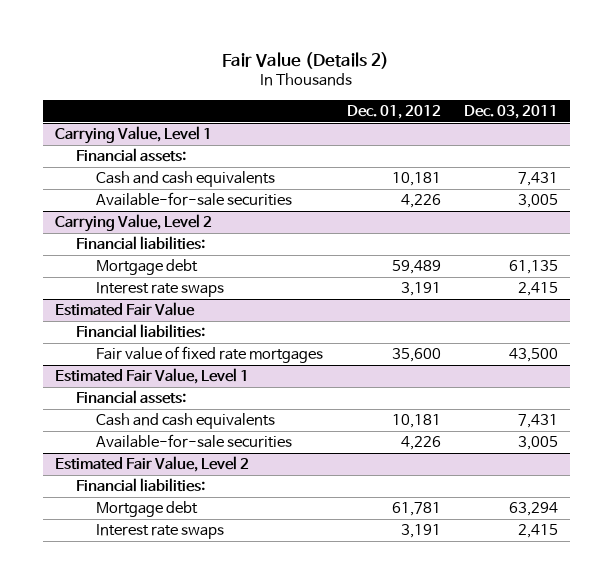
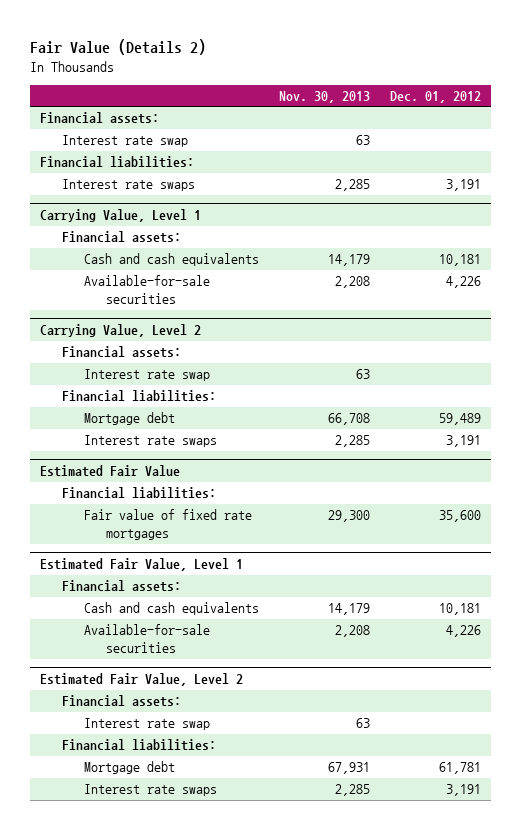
- | Dec. 01, 2012 | Dec. 03, 2011
+ | Nov. 30, 2013 | Dec. 01, 2012
+ Financial assets:
+ Interest rate swap | 63 |
+ Financial liabilities:
+ Interest rate swaps | 2,285 | 3,191
@ Carrying Value, Level 2
+ Financial assets:
+ Interest rate swap | 63 |
@ Estimated Fair Value, Level 2
+ Financial assets:
+ Interest rate swap | 63 |

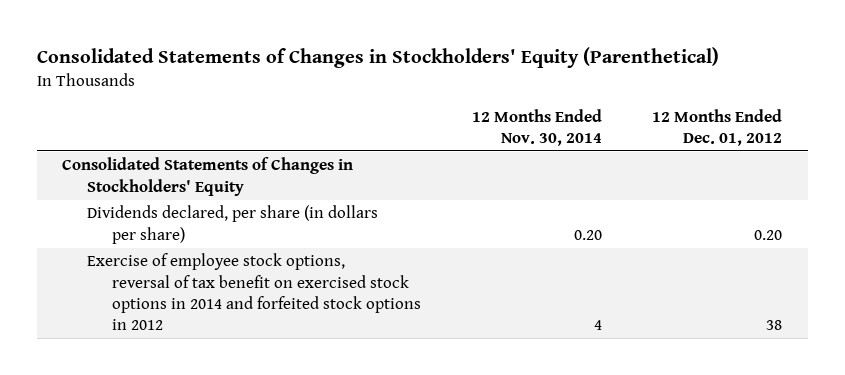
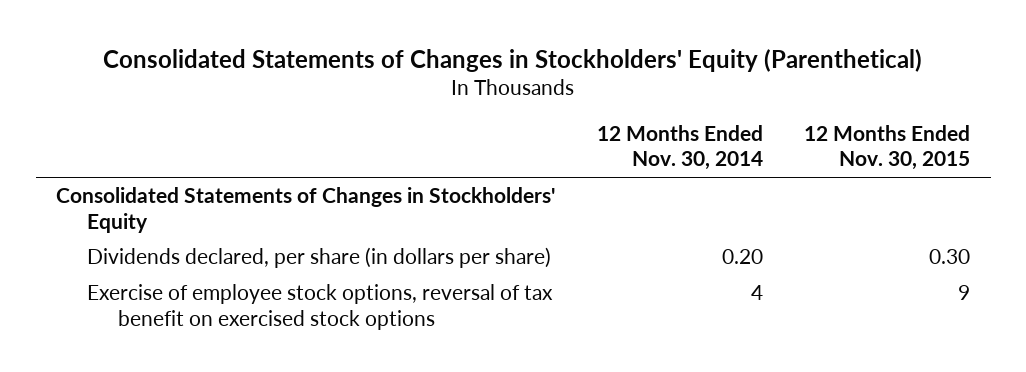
- | 12 Months Ended Nov. 30, 2014 | 12 Months Ended Dec. 01, 2012
+ | 12 Months Ended Nov. 30, 2014 | 12 Months Ended Nov. 30, 2015
- Exercise of employee stock options, reversal of tax benefit on exercised stock options in 2014 and forfeited stock options in 2012 | 4 | 38
+ Exercise of employee stock options, reversal of tax benefit on exercised stock options | 4 | 9

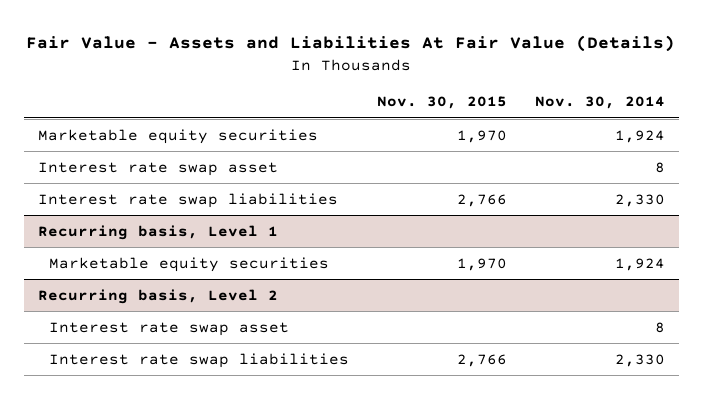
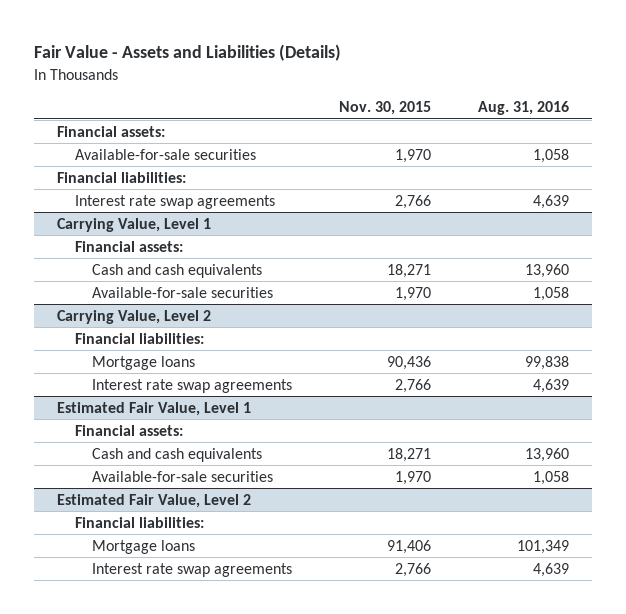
- Fair Value - Assets and Liabilities At Fair Value (Details)
+ Fair Value - Assets and Liabilities (Details)
- | Nov. 30, 2015 | Nov. 30, 2014
+ | Nov. 30, 2015 | Aug. 31, 2016
- Marketable equity securities | 1,970 | 1,924
- Interest rate swap asset | | 8
- Interest rate swap liabilities | 2,766 | 2,330
- Recurring basis, Level 1
- Marketable equity securities | 1,970 | 1,924
- Recurring basis, Level 2
- Interest rate swap asset | | 8
- Interest rate swap liabilities | 2,766 | 2,330
+ Financial assets:
+ Available-for-sale securities | 1,970 | 1,058
+ Financial liabilities:
+ Interest rate swap agreements | 2,766 | 4,639
+ Carrying Value, Level 1
+ Financial assets:
+ Cash and cash equivalents | 18,271 | 13,960
+ Available-for-sale securities | 1,970 | 1,058
+ Carrying Value, Level 2
+ Financial liabilities:
+ Mortgage loans | 90,436 | 99,838
+ Interest rate swap agreements | 2,766 | 4,639
+ Estimated Fair Value, Level 1
+ Financial assets:
+ Cash and cash equivalents | 18,271 | 13,960
+ Available-for-sale securities | 1,970 | 1,058
+ Estimated Fair Value, Level 2
+ Financial liabilities:
+ Mortgage loans | 91,406 | 101,349
+ Interest rate swap agreements | 2,766 | 4,639

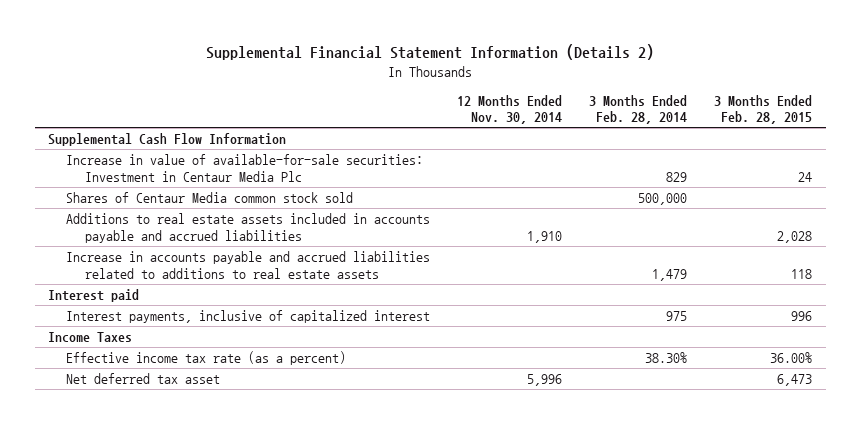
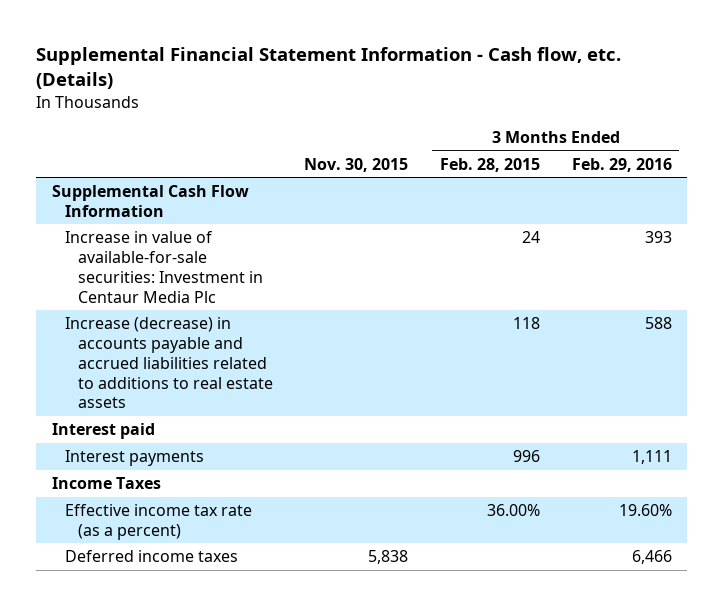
- Supplemental Financial Statement Information (Details 2)
+ Supplemental Financial Statement Information - Cash flow, etc. (Details)
- | 12 Months Ended Nov. 30, 2014 | 3 Months Ended Feb. 28, 2014 | 3 Months Ended Feb. 28, 2015
+ | Nov. 30, 2015 | 3 Months Ended Feb. 28, 2015 | 3 Months Ended Feb. 29, 2016
- Shares of Centaur Media common stock sold | | 500,000 |
- Additions to real estate assets included in accounts payable and accrued liabilities | 1,910 | | 2,028
- Increase in accounts payable and accrued liabilities related to additions to real estate assets | | 1,479 | 118
+ Increase (decrease) in accounts payable and accrued liabilities related to additions to real estate assets | | 118 | 588
- Interest payments, inclusive of capitalized interest | | 975 | 996
+ Interest payments | | 996 | 1,111
- Net deferred tax asset | 5,996 | | 6,473
+ Deferred income taxes | 5,838 | | 6,466

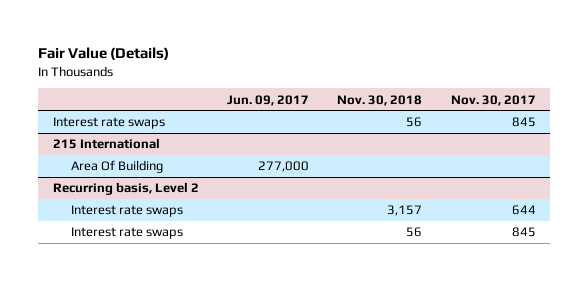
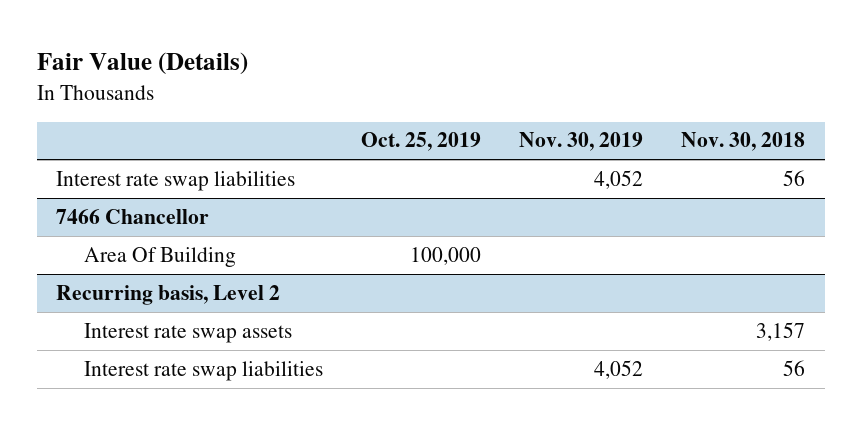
- | Jun. 09, 2017 | Nov. 30, 2018 | Nov. 30, 2017
+ | Oct. 25, 2019 | Nov. 30, 2019 | Nov. 30, 2018
- Interest rate swaps | | 56 | 845
- 215 International
+ Interest rate swap liabilities | | 4,052 | 56
+ 7466 Chancellor
@ Recurring basis, Level 2
- Interest rate swaps | | 3,157 | 644
- Interest rate swaps | | 56 | 845
+ Interest rate swap assets | | | 3,157
+ Interest rate swap liabilities | | 4,052 | 56

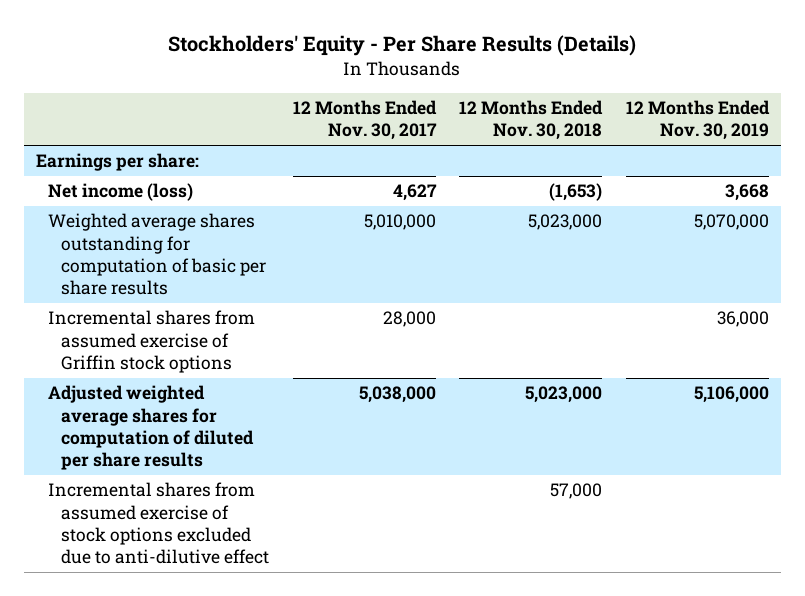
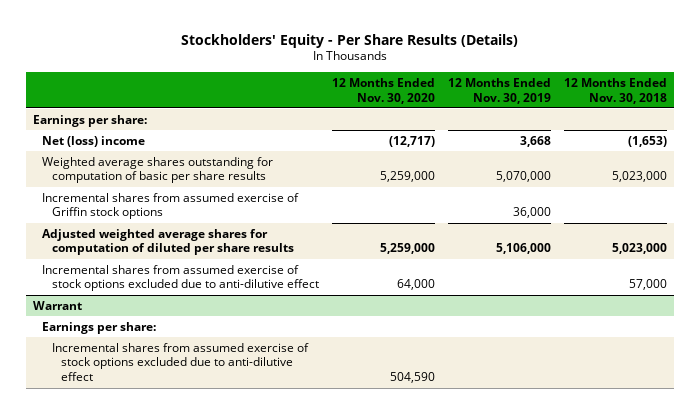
- | 12 Months Ended Nov. 30, 2017 | 12 Months Ended Nov. 30, 2018 | 12 Months Ended Nov. 30, 2019
+ | 12 Months Ended Nov. 30, 2020 | 12 Months Ended Nov. 30, 2019 | 12 Months Ended Nov. 30, 2018
- Net income (loss) | 4,627 | (1,653) | 3,668
+ Net (loss) income | (12,717) | 3,668 | (1,653)
+ Warrant
+ Earnings per share:
+ Incremental shares from assumed exercise of stock options excluded due to anti-dilutive effect | 504,590 | |

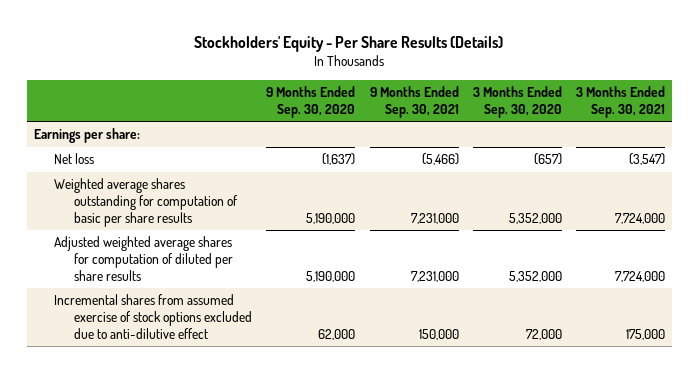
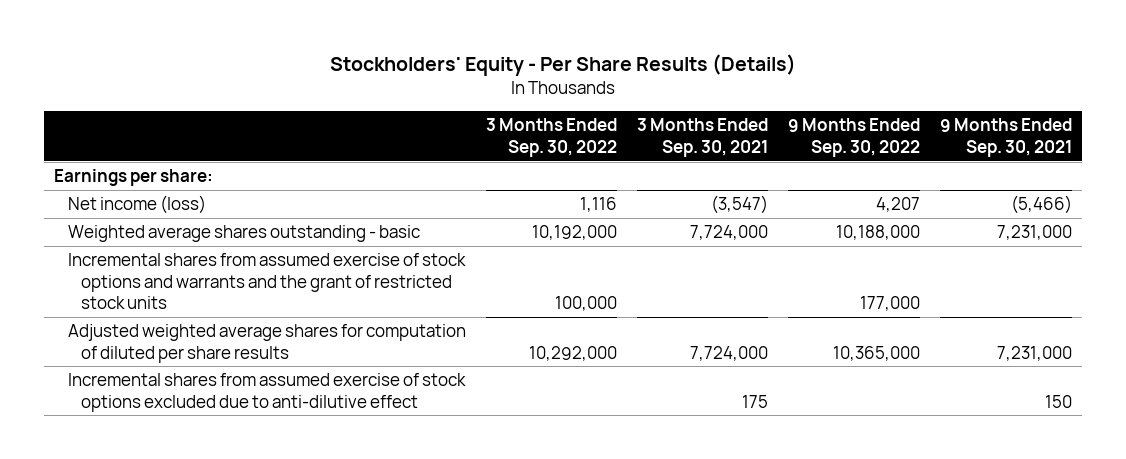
- | 9 Months Ended Sep. 30, 2020 | 9 Months Ended Sep. 30, 2021 | 3 Months Ended Sep. 30, 2020 | 3 Months Ended Sep. 30, 2021
+ | 3 Months Ended Sep. 30, 2022 | 3 Months Ended Sep. 30, 2021 | 9 Months Ended Sep. 30, 2022 | 9 Months Ended Sep. 30, 2021
- Net loss | (1,637) | (5,466) | (657) | (3,547)
- Weighted average shares outstanding for computation of basic per share results | 5,190,000 | 7,231,000 | 5,352,000 | 7,724,000
+ Net income (loss) | 1,116 | (3,547) | 4,207 | (5,466)
+ Weighted average shares outstanding - basic | 10,192,000 | 7,724,000 | 10,188,000 | 7,231,000
+ Incremental shares from assumed exercise of stock options and warrants and the grant of restricted stock units | 100,000 | | 177,000 |
- Incremental shares from assumed exercise of stock options excluded due to anti-dilutive effect | 62,000 | 150,000 | 72,000 | 175,000
+ Incremental shares from assumed exercise of stock options excluded due to anti-dilutive effect | | 175 | | 150

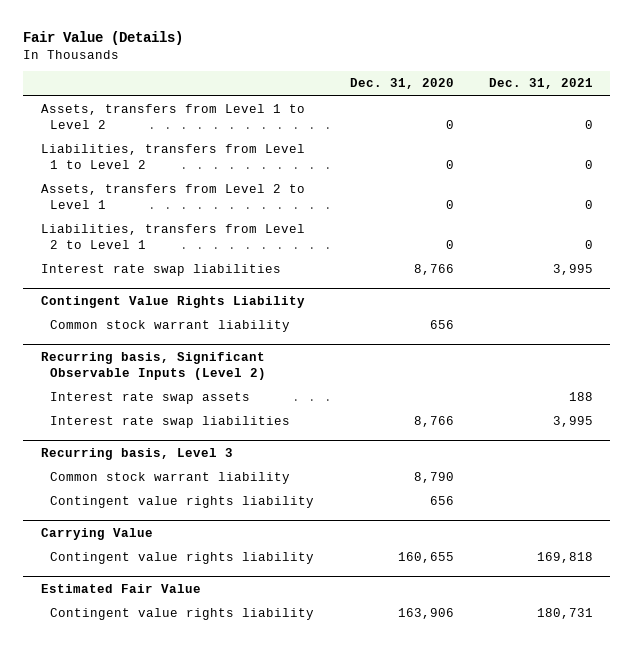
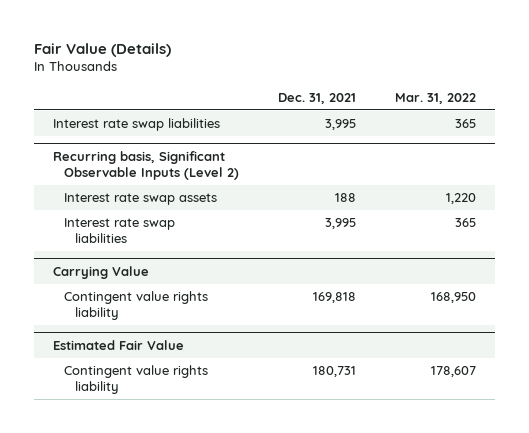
- | Dec. 31, 2020 | Dec. 31, 2021
+ | Dec. 31, 2021 | Mar. 31, 2022
- Assets, transfers from Level 1 to Level 2 | 0 | 0
- Liabilities, transfers from Level 1 to Level 2 | 0 | 0
- Assets, transfers from Level 2 to Level 1 | 0 | 0
- Liabilities, transfers from Level 2 to Level 1 | 0 | 0
- Contingent Value Rights Liability
- Common stock warrant liability | 656 |
- Recurring basis, Level 3
- Common stock warrant liability | 8,790 |
- Contingent value rights liability | 656 |

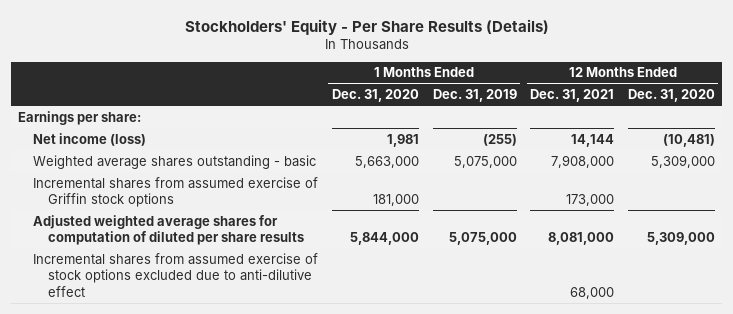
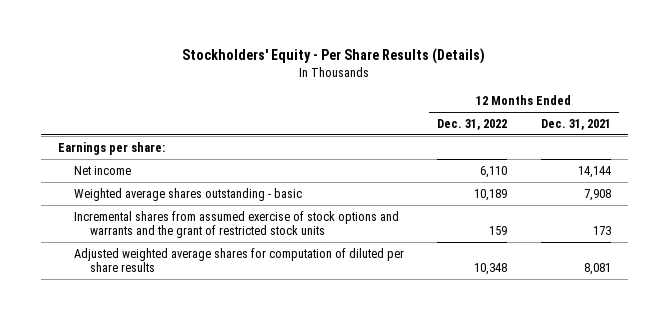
- | 1 Months Ended Dec. 31, 2020 | 1 Months Ended Dec. 31, 2019 | 12 Months Ended Dec. 31, 2021 | 12 Months Ended Dec. 31, 2020
+ | 12 Months Ended Dec. 31, 2022 | 12 Months Ended Dec. 31, 2021
- Net income (loss) | 1,981 | (255) | 14,144 | (10,481)
- Weighted average shares outstanding - basic | 5,663,000 | 5,075,000 | 7,908,000 | 5,309,000
- Incremental shares from assumed exercise of Griffin stock options | 181,000 | | 173,000 |
- Adjusted weighted average shares for computation of diluted per share results | 5,844,000 | 5,075,000 | 8,081,000 | 5,309,000
- Incremental shares from assumed exercise of stock options excluded due to anti-dilutive effect | | | 68,000 |
+ Net income | 6,110 | 14,144
+ Weighted average shares outstanding - basic | 10,189 | 7,908
+ Incremental shares from assumed exercise of stock options and warrants and the grant of restricted stock units | 159 | 173
+ Adjusted weighted average shares for computation of diluted per share results | 10,348 | 8,081

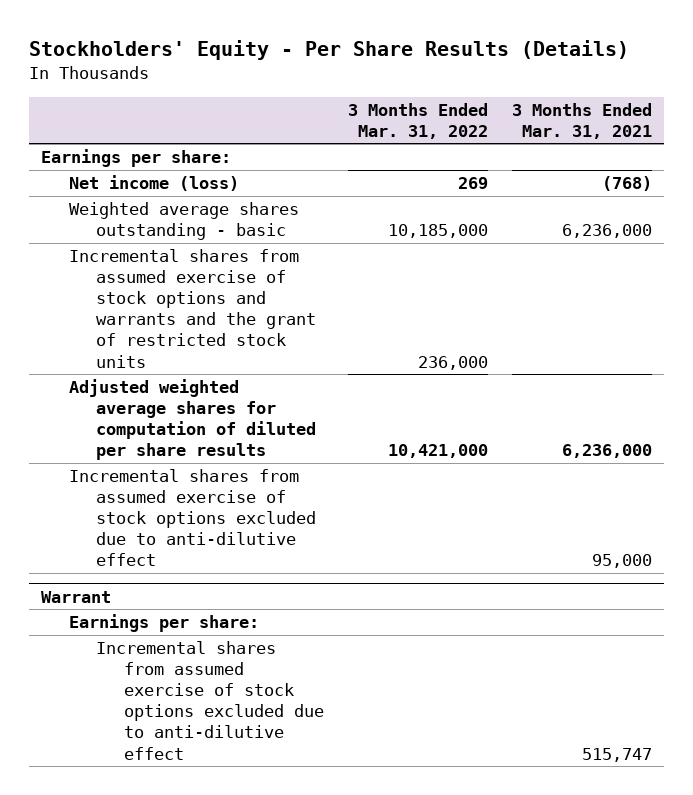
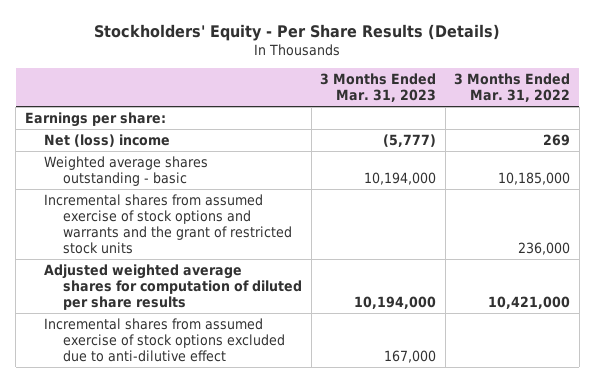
- | 3 Months Ended Mar. 31, 2022 | 3 Months Ended Mar. 31, 2021
+ | 3 Months Ended Mar. 31, 2023 | 3 Months Ended Mar. 31, 2022
- Net income (loss) | 269 | (768)
+ Net (loss) income | (5,777) | 269
- Warrant
- Earnings per share:
- Incremental shares from assumed exercise of stock options excluded due to anti-dilutive effect | | 515,747

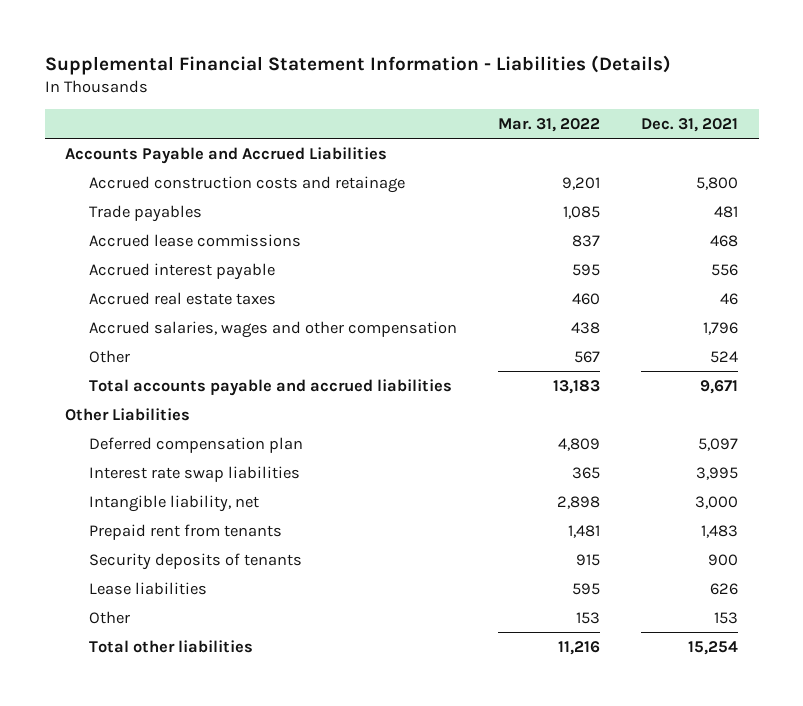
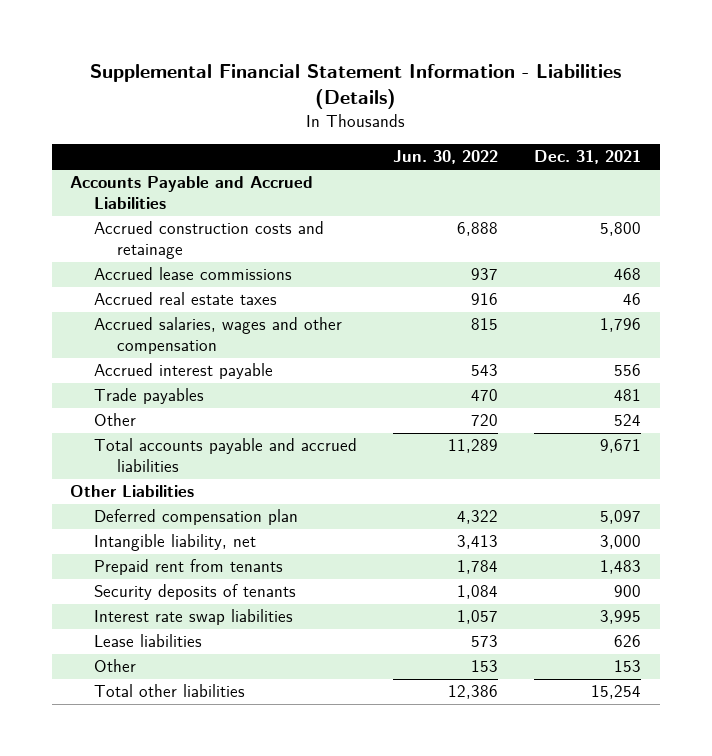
- | Mar. 31, 2022 | Dec. 31, 2021
+ | Jun. 30, 2022 | Dec. 31, 2021
moved down: Accrued interest payable | 543 | 556
moved down: Trade payables | 470 | 481
moved down: Interest rate swap liabilities | 1,057 | 3,995

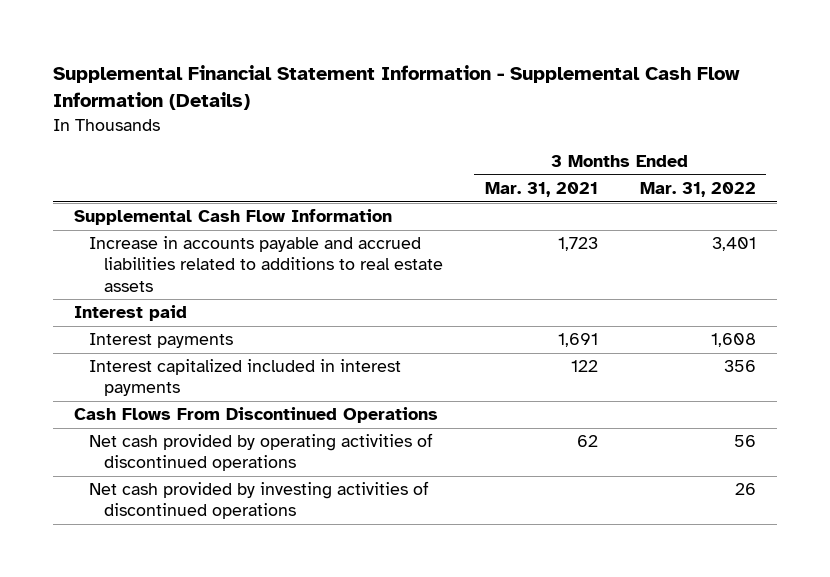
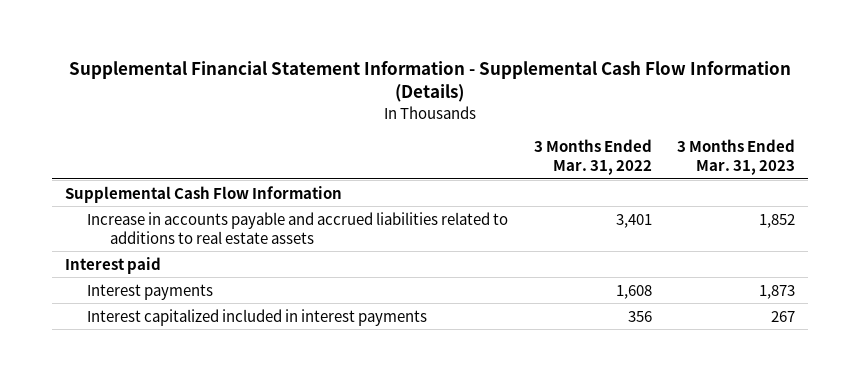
- | 3 Months Ended Mar. 31, 2021 | 3 Months Ended Mar. 31, 2022
+ | 3 Months Ended Mar. 31, 2022 | 3 Months Ended Mar. 31, 2023
- Cash Flows From Discontinued Operations
- Net cash provided by operating activities of discontinued operations | 62 | 56
- Net cash provided by investing activities of discontinued operations | | 26

